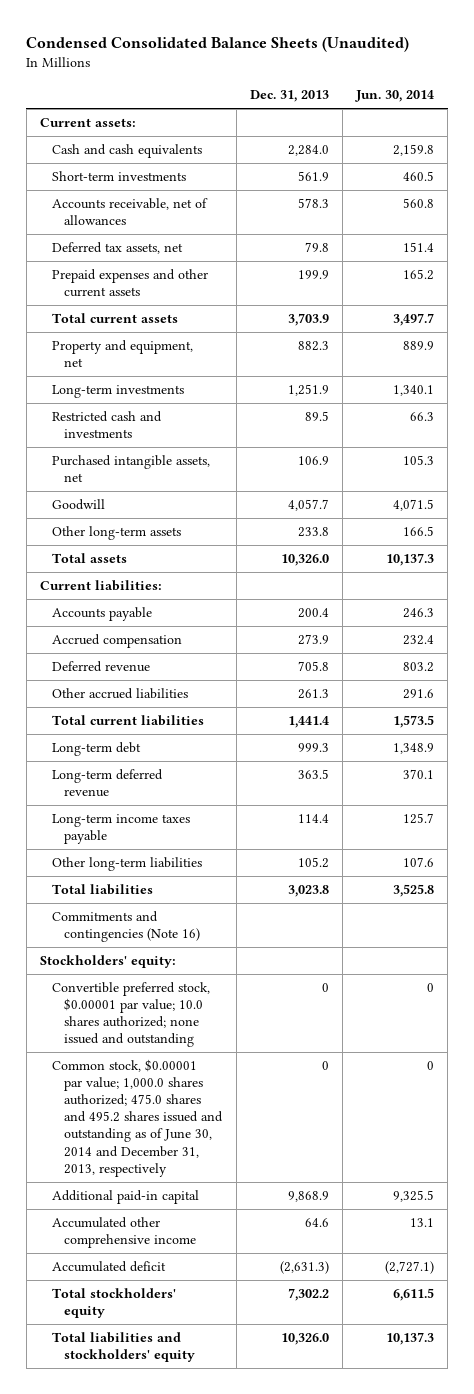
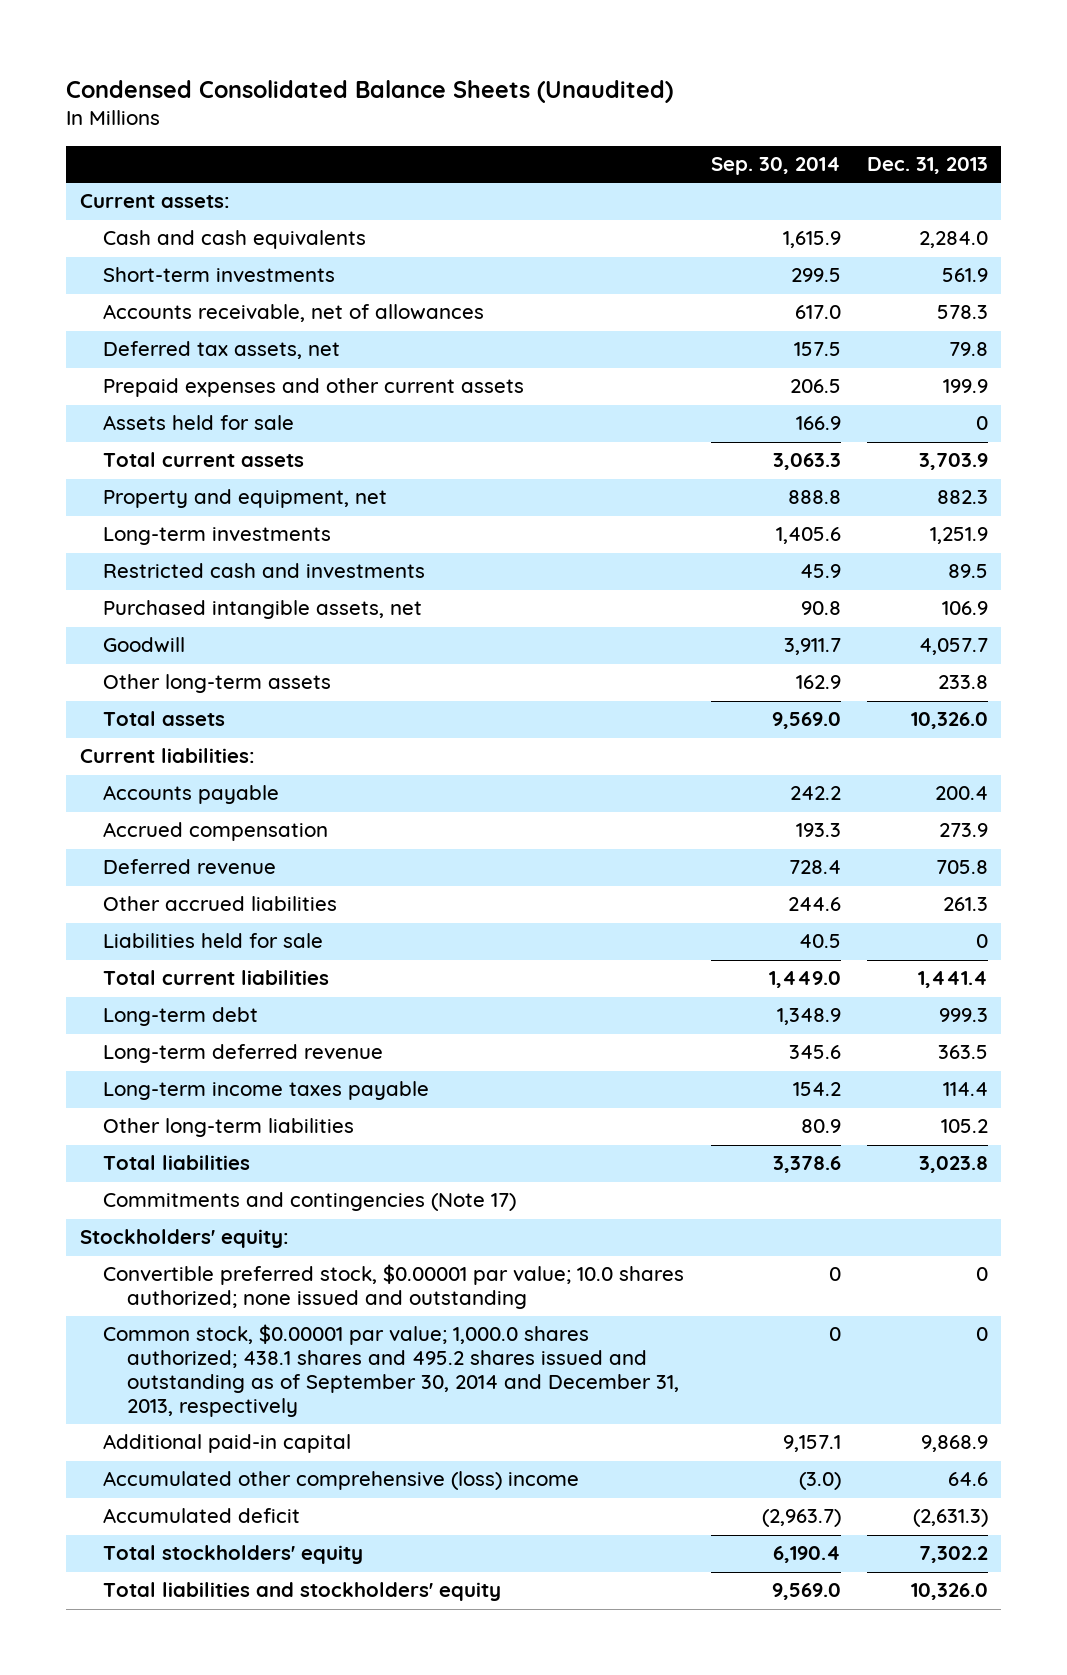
- | Dec. 31, 2013 | Jun. 30, 2014
+ | Sep. 30, 2014 | Dec. 31, 2013
+ Assets held for sale | 166.9 | 0
+ Liabilities held for sale | 40.5 | 0
- Commitments and contingencies (Note 16)
+ Commitments and contingencies (Note 17)
- Common stock, $0.00001 par value; 1,000.0 shares authorized; 475.0 shares and 495.2 shares issued and outstanding as of June 30, 2014 and December 31, 2013, respectively | 0 | 0
+ Common stock, $0.00001 par value; 1,000.0 shares authorized; 438.1 shares and 495.2 shares issued and outstanding as of September 30, 2014 and December 31, 2013, respectively | 0 | 0
- Accumulated other comprehensive income | 64.6 | 13.1
+ Accumulated other comprehensive (loss) income | (3.0) | 64.6

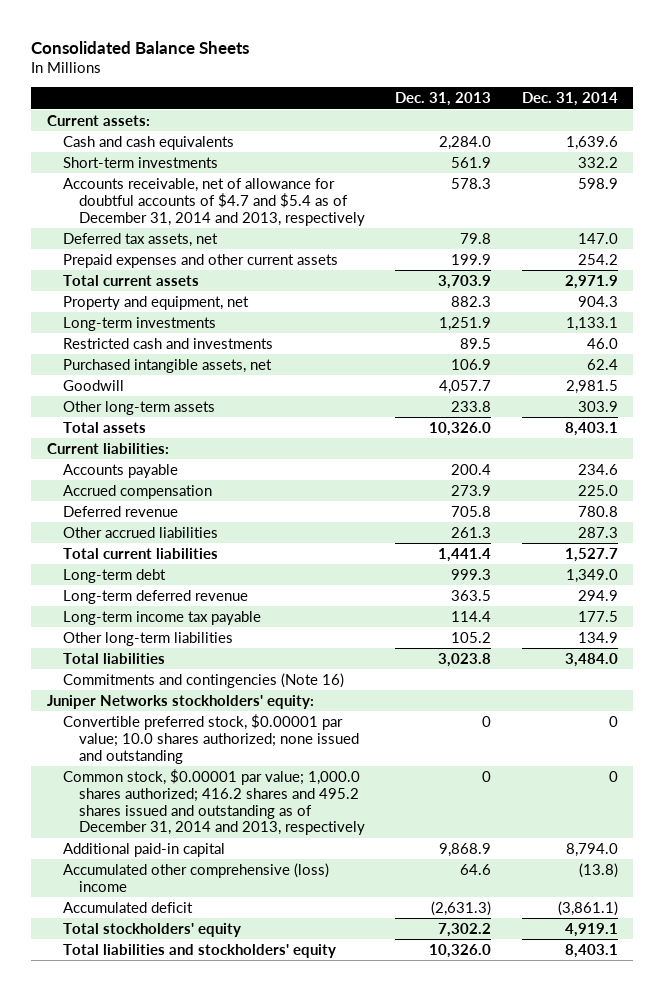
- Condensed Consolidated Balance Sheets (Unaudited)
+ Consolidated Balance Sheets
- | Sep. 30, 2014 | Dec. 31, 2013
+ | Dec. 31, 2013 | Dec. 31, 2014
- Accounts receivable, net of allowances | 617.0 | 578.3
+ Accounts receivable, net of allowance for doubtful accounts of $4.7 and $5.4 as of December 31, 2014 and 2013, respectively | 578.3 | 598.9
- Assets held for sale | 166.9 | 0
- Liabilities held for sale | 40.5 | 0
- Long-term income taxes payable | 154.2 | 114.4
+ Long-term income tax payable | 114.4 | 177.5
- Commitments and contingencies (Note 17)
- Stockholders' equity:
+ Commitments and contingencies (Note 16)
+ Juniper Networks stockholders' equity:
- Common stock, $0.00001 par value; 1,000.0 shares authorized; 438.1 shares and 495.2 shares issued and outstanding as of September 30, 2014 and December 31, 2013, respectively | 0 | 0
+ Common stock, $0.00001 par value; 1,000.0 shares authorized; 416.2 shares and 495.2 shares issued and outstanding as of December 31, 2014 and 2013, respectively | 0 | 0

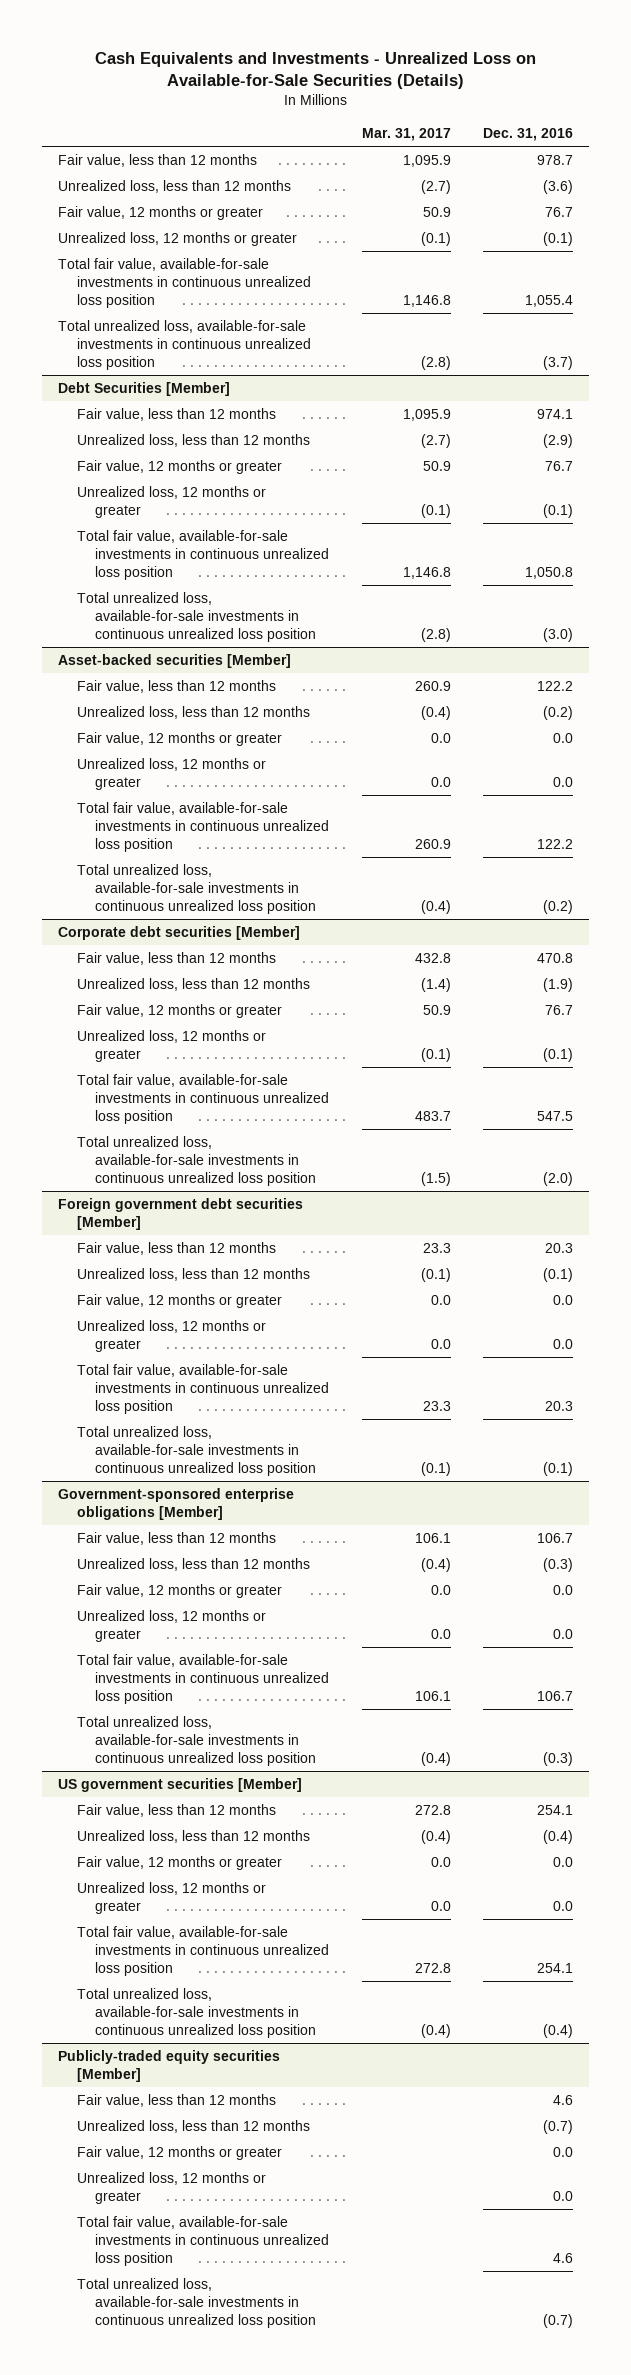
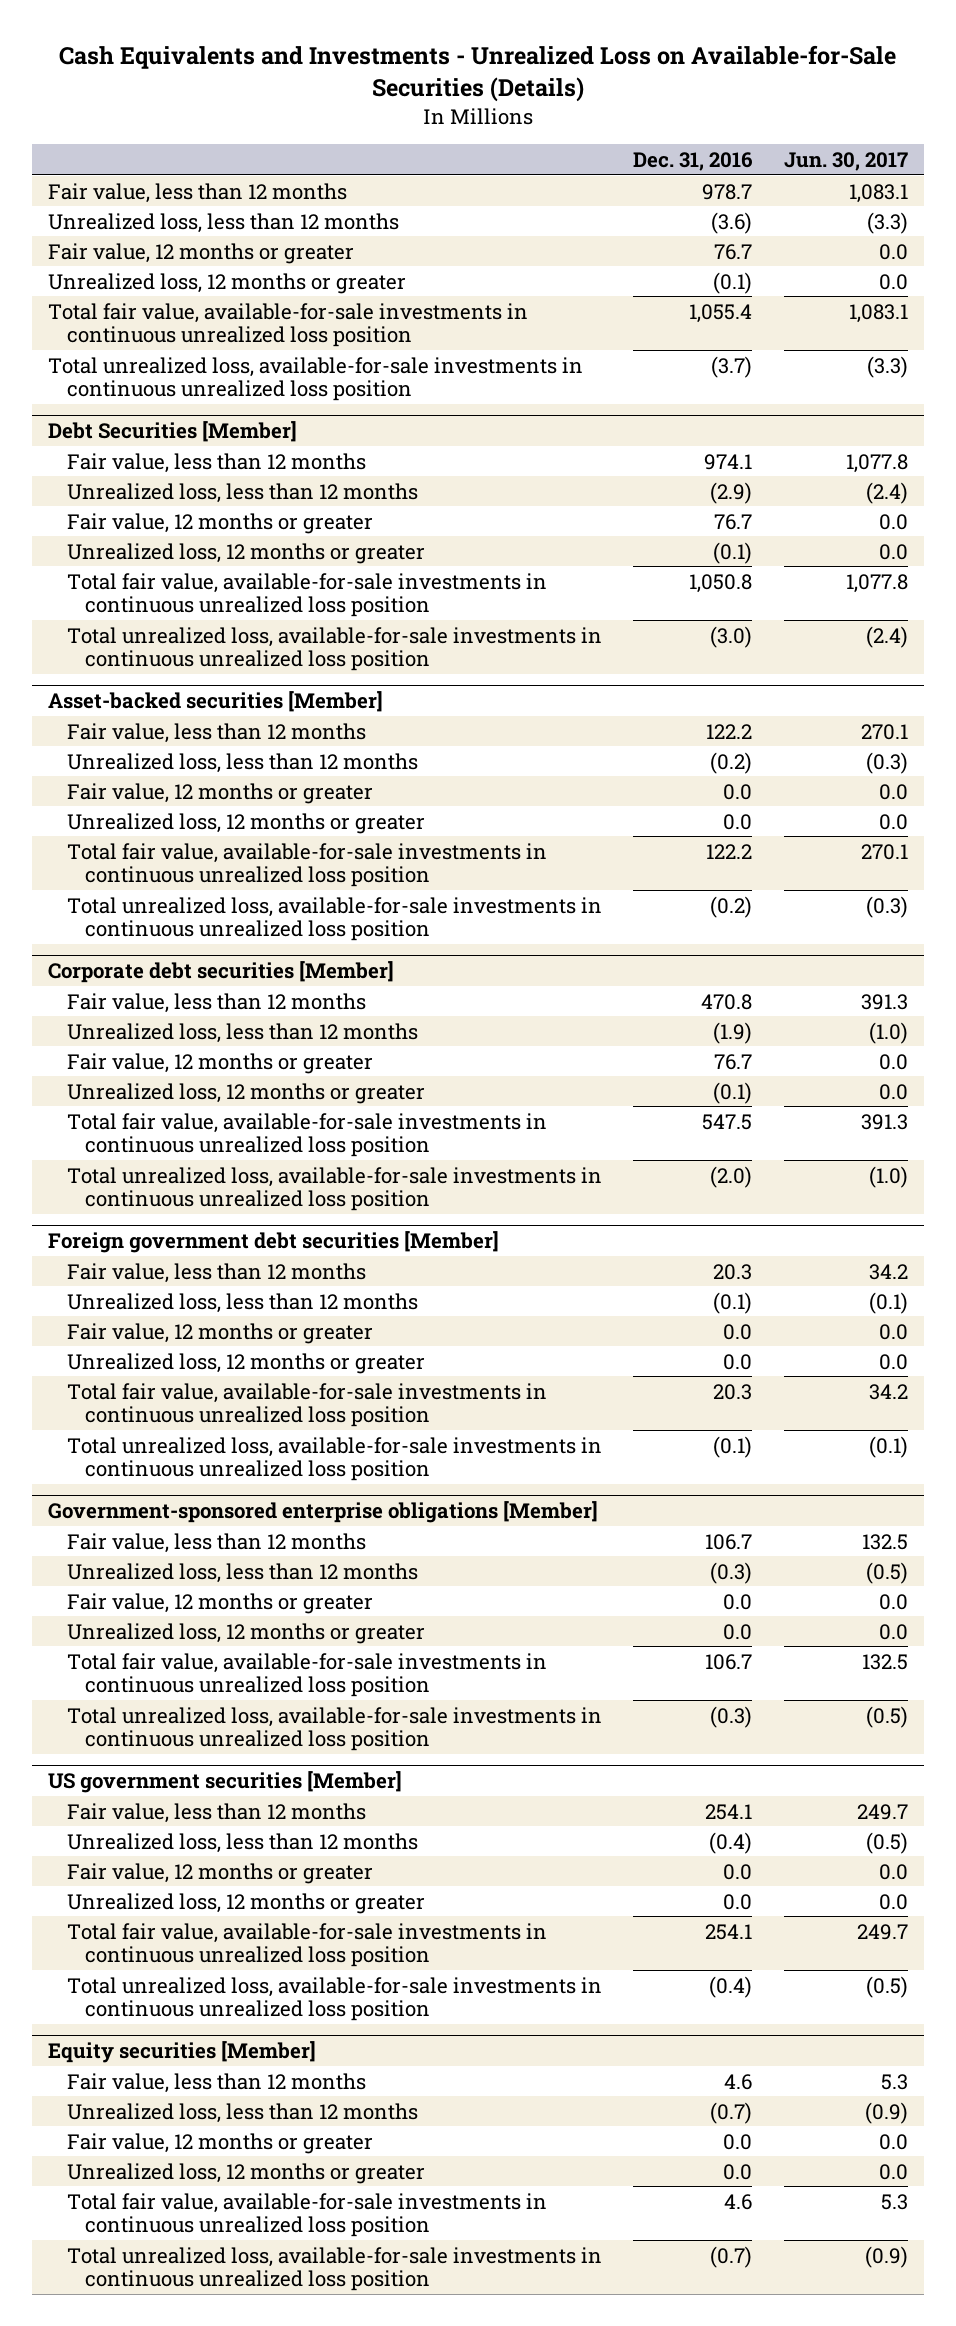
- | Mar. 31, 2017 | Dec. 31, 2016
+ | Dec. 31, 2016 | Jun. 30, 2017
- Publicly-traded equity securities [Member]
+ Equity securities [Member]

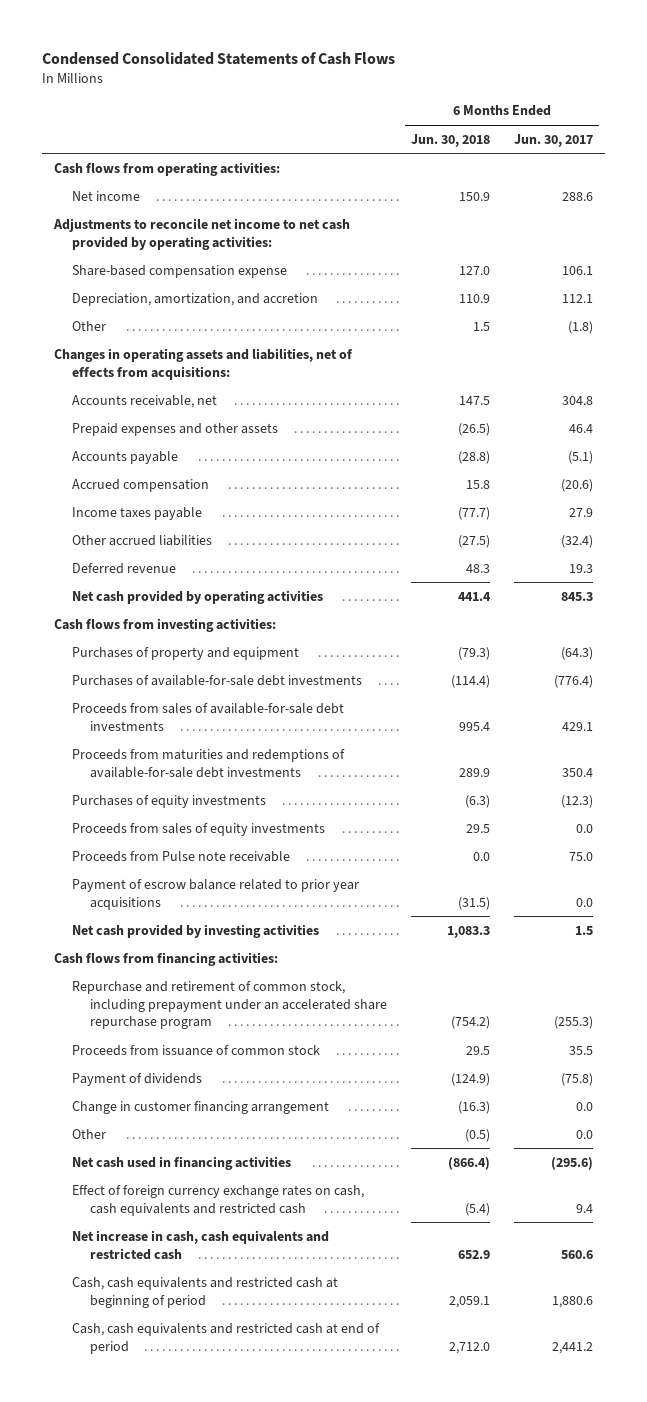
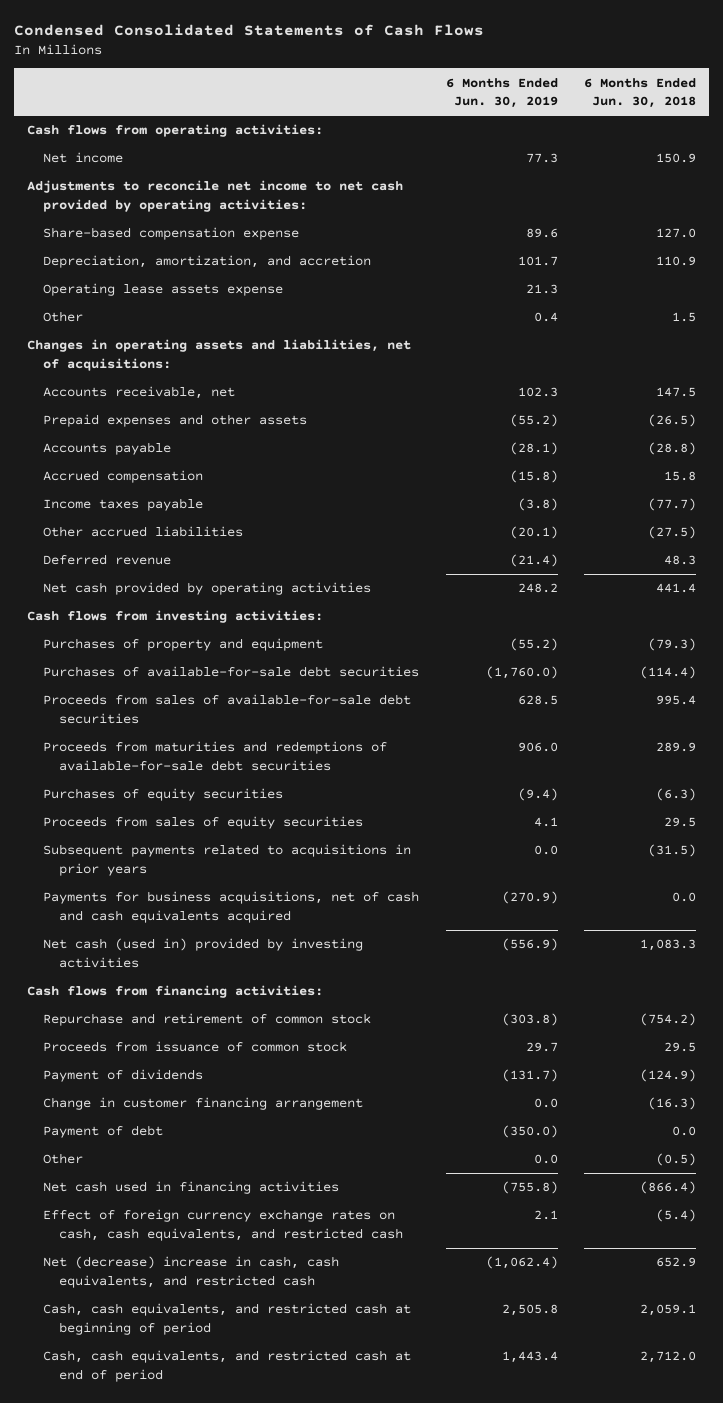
- | 6 Months Ended Jun. 30, 2018 | 6 Months Ended Jun. 30, 2017
+ | 6 Months Ended Jun. 30, 2019 | 6 Months Ended Jun. 30, 2018
+ Operating lease assets expense | 21.3 |
- Changes in operating assets and liabilities, net of effects from acquisitions:
+ Changes in operating assets and liabilities, net of acquisitions:
- Purchases of available-for-sale debt investments | (114.4) | (776.4)
- Proceeds from sales of available-for-sale debt investments | 995.4 | 429.1
- Proceeds from maturities and redemptions of available-for-sale debt investments | 289.9 | 350.4
- Purchases of equity investments | (6.3) | (12.3)
- Proceeds from sales of equity investments | 29.5 | 0.0
- Proceeds from Pulse note receivable | 0.0 | 75.0
- Payment of escrow balance related to prior year acquisitions | (31.5) | 0.0
- Net cash provided by investing activities | 1,083.3 | 1.5
+ Purchases of available-for-sale debt securities | (1,760.0) | (114.4)
+ Proceeds from sales of available-for-sale debt securities | 628.5 | 995.4
+ Proceeds from maturities and redemptions of available-for-sale debt securities | 906.0 | 289.9
+ Purchases of equity securities | (9.4) | (6.3)
+ Proceeds from sales of equity securities | 4.1 | 29.5
+ Subsequent payments related to acquisitions in prior years | 0.0 | (31.5)
+ Payments for business acquisitions, net of cash and cash equivalents acquired | (270.9) | 0.0
+ Net cash (used in) provided by investing activities | (556.9) | 1,083.3
- Repurchase and retirement of common stock, including prepayment under an accelerated share repurchase program | (754.2) | (255.3)
+ Repurchase and retirement of common stock | (303.8) | (754.2)
+ Payment of debt | (350.0) | 0.0
- Effect of foreign currency exchange rates on cash, cash equivalents and restricted cash | (5.4) | 9.4
- Net increase in cash, cash equivalents and restricted cash | 652.9 | 560.6
- Cash, cash equivalents and restricted cash at beginning of period | 2,059.1 | 1,880.6
- Cash, cash equivalents and restricted cash at end of period | 2,712.0 | 2,441.2
+ Effect of foreign currency exchange rates on cash, cash equivalents, and restricted cash | 2.1 | (5.4)
+ Net (decrease) increase in cash, cash equivalents, and restricted cash | (1,062.4) | 652.9
+ Cash, cash equivalents, and restricted cash at beginning of period | 2,505.8 | 2,059.1
+ Cash, cash equivalents, and restricted cash at end of period | 1,443.4 | 2,712.0

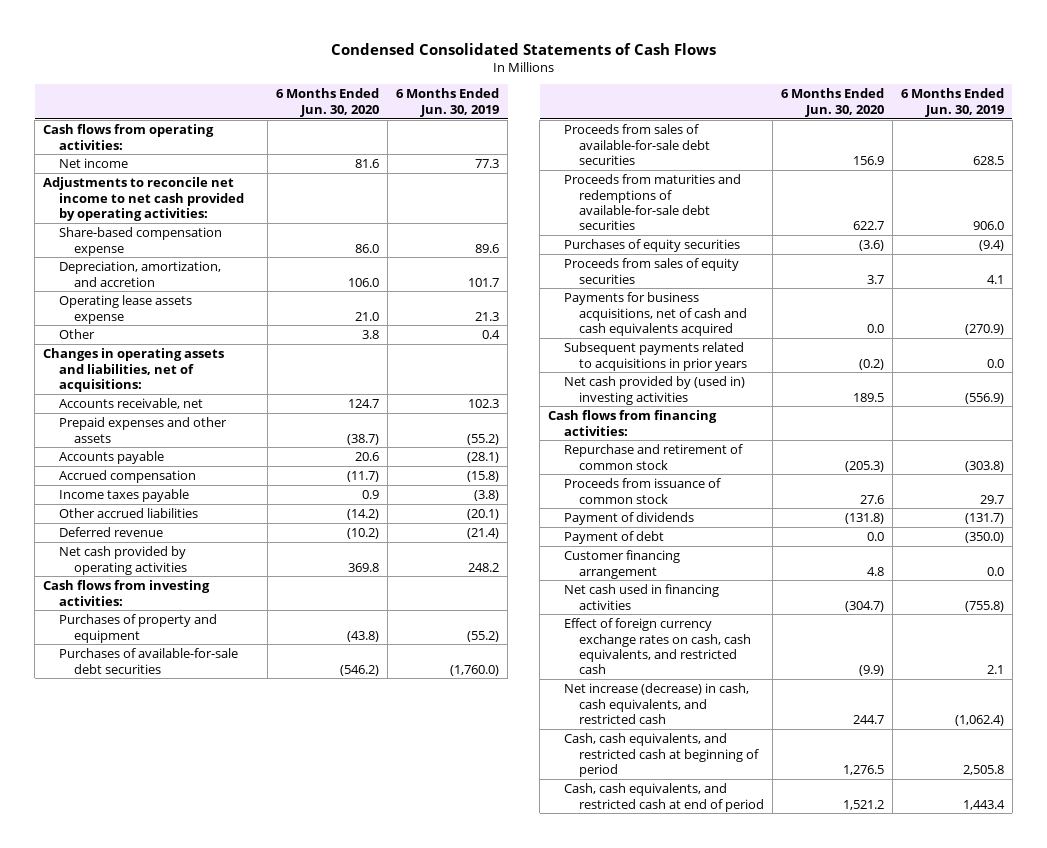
- | 6 Months Ended Jun. 30, 2019 | 6 Months Ended Jun. 30, 2018
+ | 6 Months Ended Jun. 30, 2020 | 6 Months Ended Jun. 30, 2019
- Net cash (used in) provided by investing activities | (556.9) | 1,083.3
moved down: Subsequent payments related to acquisitions in prior years | (0.2) | 0.0
+ Net cash provided by (used in) investing activities | 189.5 | (556.9)
- Change in customer financing arrangement | 0.0 | (16.3)
- Other | 0.0 | (0.5)
+ Customer financing arrangement | 4.8 | 0.0
- Net (decrease) increase in cash, cash equivalents, and restricted cash | (1,062.4) | 652.9
+ Net increase (decrease) in cash, cash equivalents, and restricted cash | 244.7 | (1,062.4)

